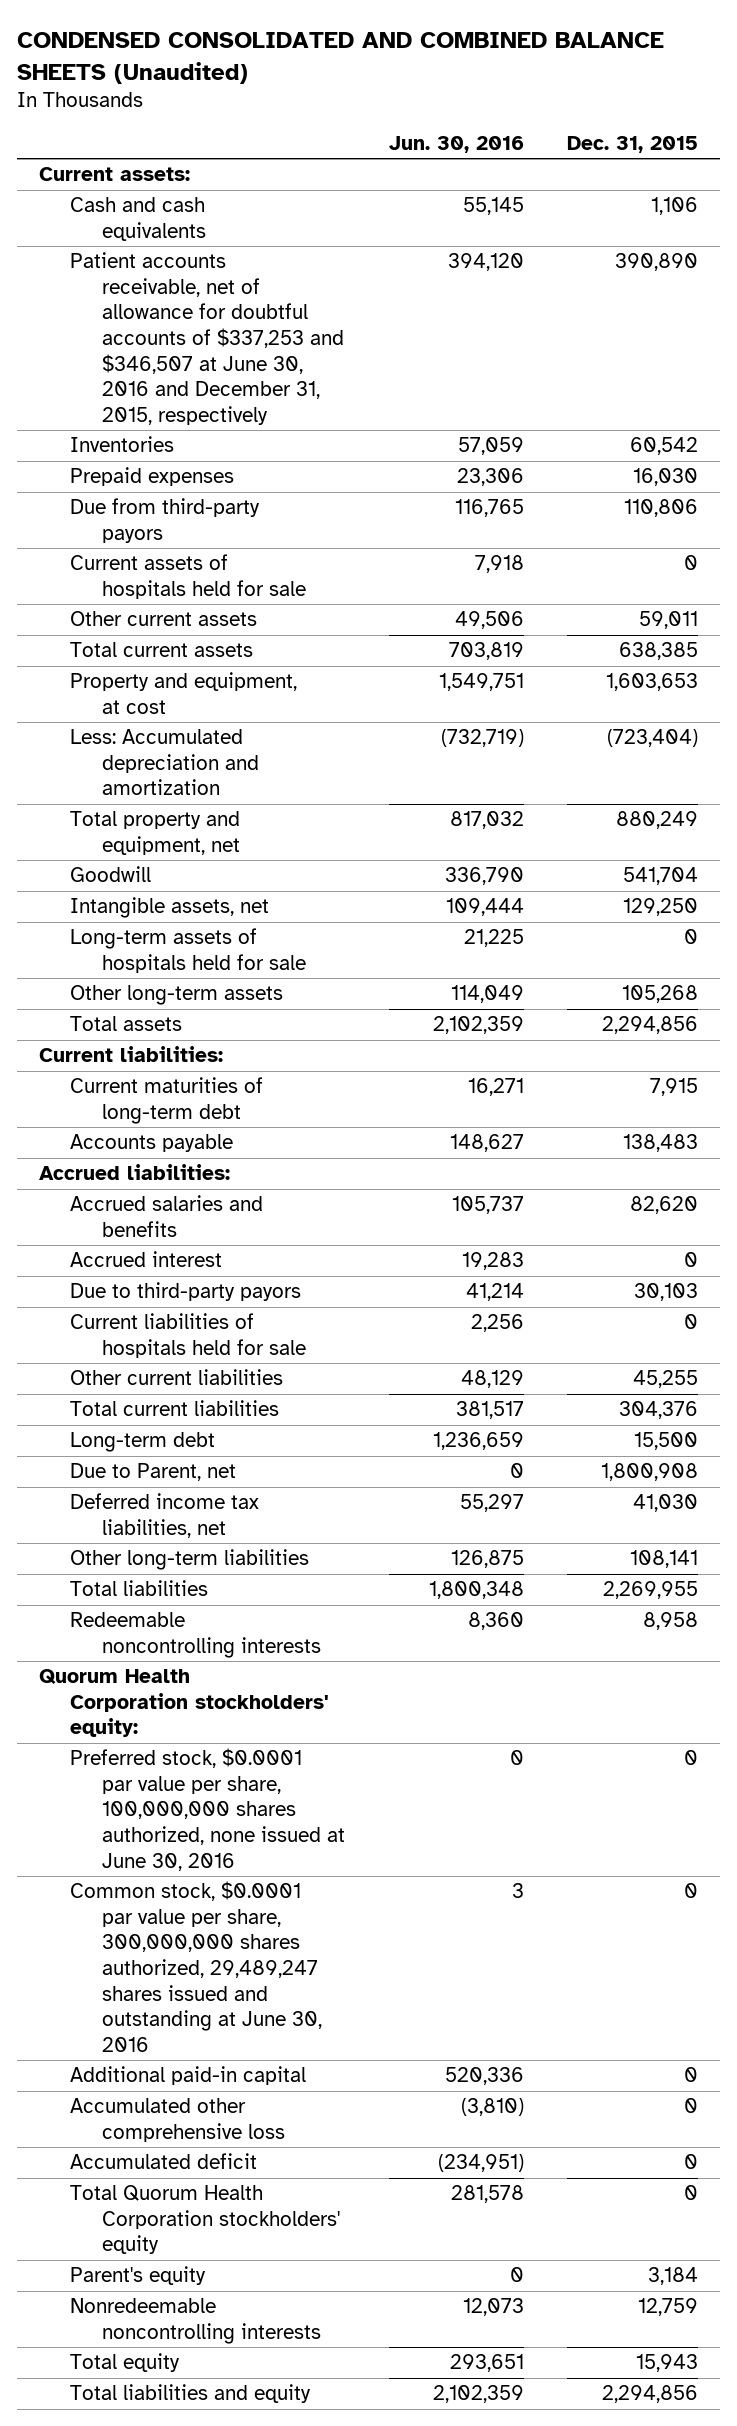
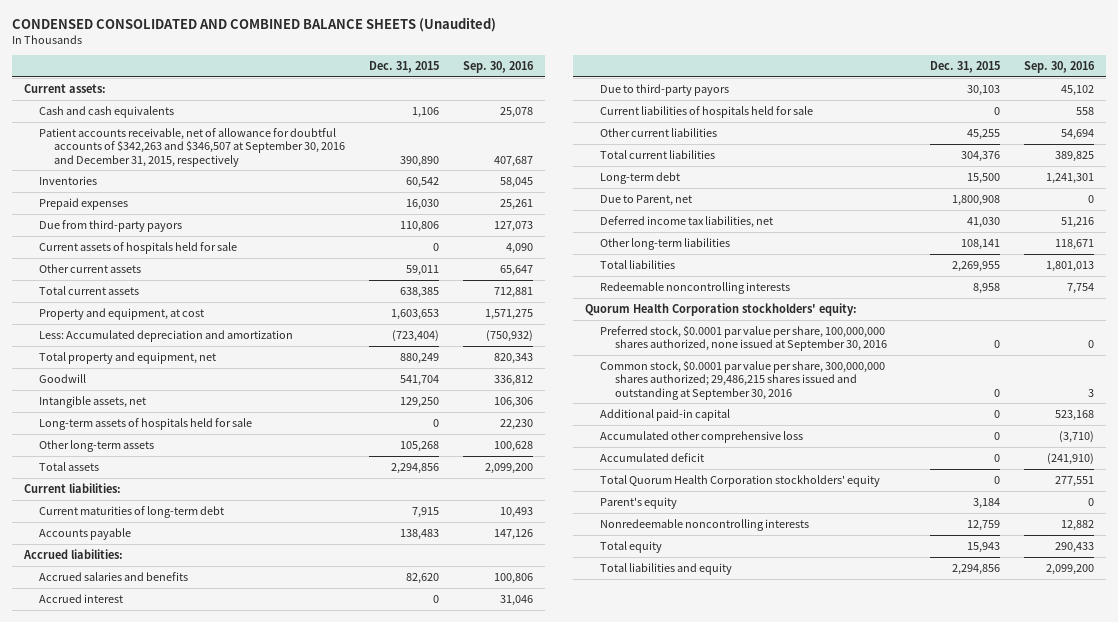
- | Jun. 30, 2016 | Dec. 31, 2015
+ | Dec. 31, 2015 | Sep. 30, 2016
- Patient accounts receivable, net of allowance for doubtful accounts of $337,253 and $346,507 at June 30, 2016 and December 31, 2015, respectively | 394,120 | 390,890
+ Patient accounts receivable, net of allowance for doubtful accounts of $342,263 and $346,507 at September 30, 2016 and December 31, 2015, respectively | 390,890 | 407,687
- Preferred stock, $0.0001 par value per share, 100,000,000 shares authorized, none issued at June 30, 2016 | 0 | 0
- Common stock, $0.0001 par value per share, 300,000,000 shares authorized, 29,489,247 shares issued and outstanding at June 30, 2016 | 3 | 0
+ Preferred stock, $0.0001 par value per share, 100,000,000 shares authorized, none issued at September 30, 2016 | 0 | 0
+ Common stock, $0.0001 par value per share, 300,000,000 shares authorized; 29,486,215 shares issued and outstanding at September 30, 2016 | 0 | 3

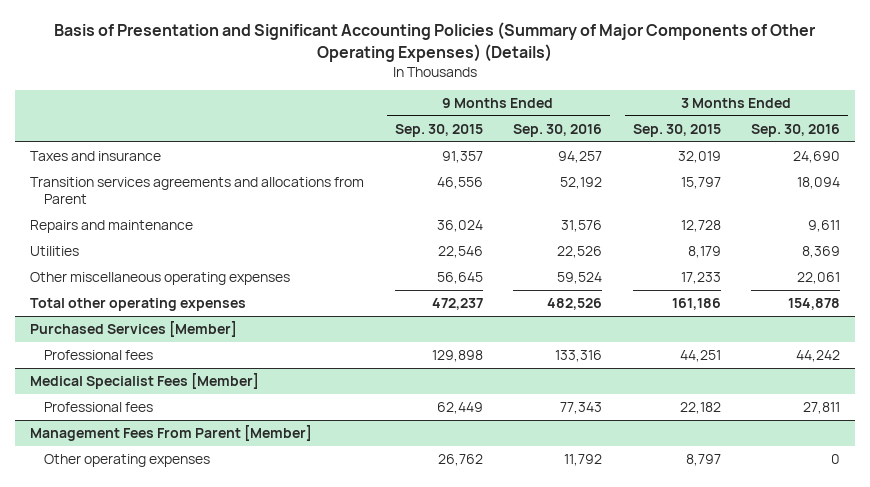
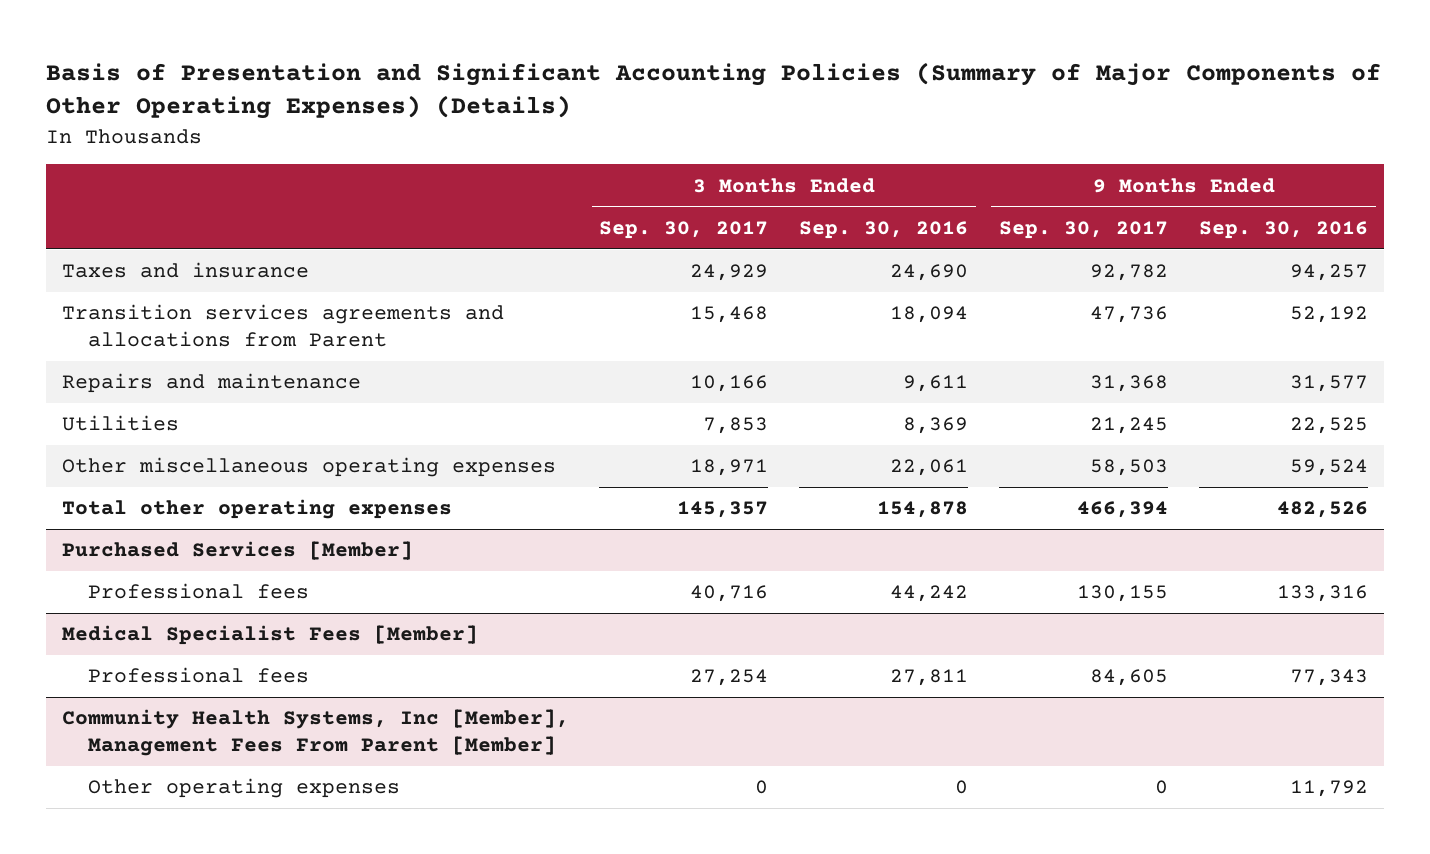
- | 9 Months Ended Sep. 30, 2015 | 9 Months Ended Sep. 30, 2016 | 3 Months Ended Sep. 30, 2015 | 3 Months Ended Sep. 30, 2016
+ | 3 Months Ended Sep. 30, 2017 | 3 Months Ended Sep. 30, 2016 | 9 Months Ended Sep. 30, 2017 | 9 Months Ended Sep. 30, 2016
- Repairs and maintenance | 36,024 | 31,576 | 12,728 | 9,611
- Utilities | 22,546 | 22,526 | 8,179 | 8,369
+ Repairs and maintenance | 10,166 | 9,611 | 31,368 | 31,577
+ Utilities | 7,853 | 8,369 | 21,245 | 22,525
- Management Fees From Parent [Member]
+ Community Health Systems, Inc [Member], Management Fees From Parent [Member]

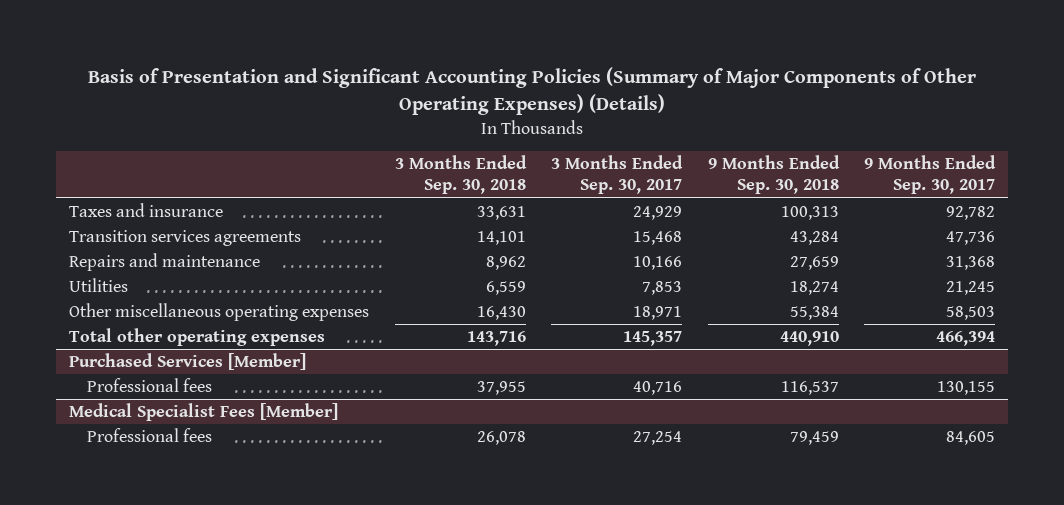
- | 3 Months Ended Sep. 30, 2017 | 3 Months Ended Sep. 30, 2016 | 9 Months Ended Sep. 30, 2017 | 9 Months Ended Sep. 30, 2016
+ | 3 Months Ended Sep. 30, 2018 | 3 Months Ended Sep. 30, 2017 | 9 Months Ended Sep. 30, 2018 | 9 Months Ended Sep. 30, 2017
- Transition services agreements and allocations from Parent | 15,468 | 18,094 | 47,736 | 52,192
+ Transition services agreements | 14,101 | 15,468 | 43,284 | 47,736
- Community Health Systems, Inc [Member], Management Fees From Parent [Member]
- Other operating expenses | 0 | 0 | 0 | 11,792

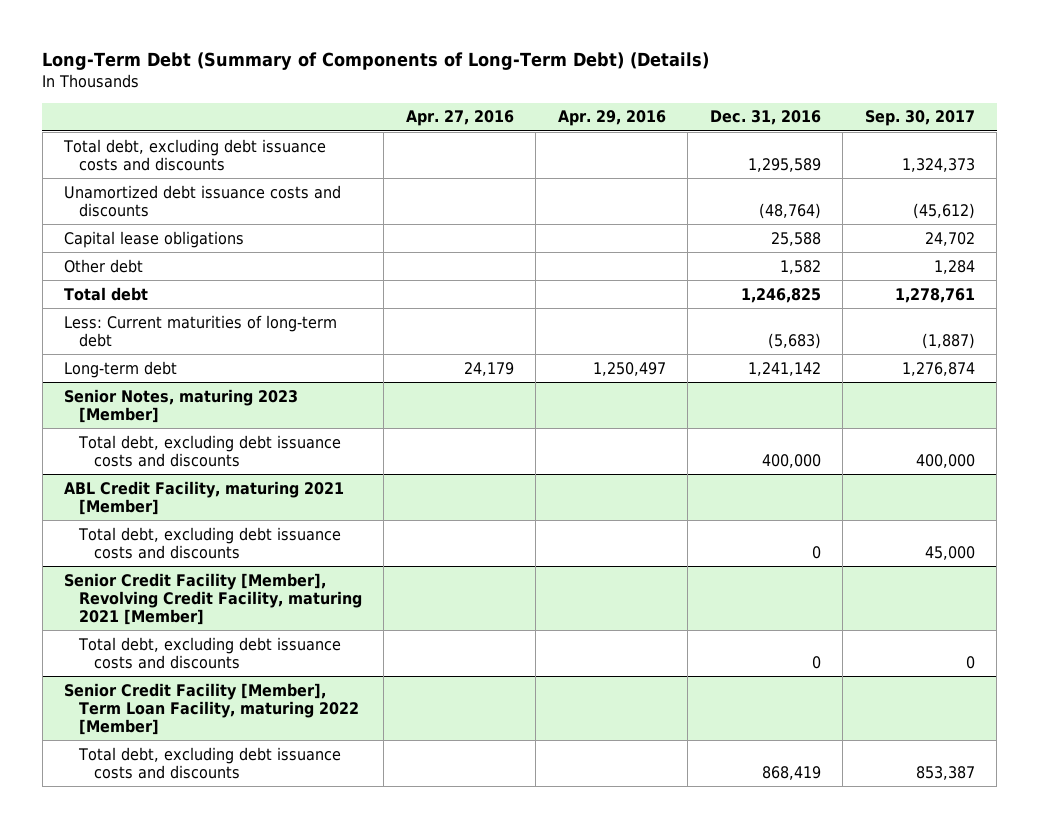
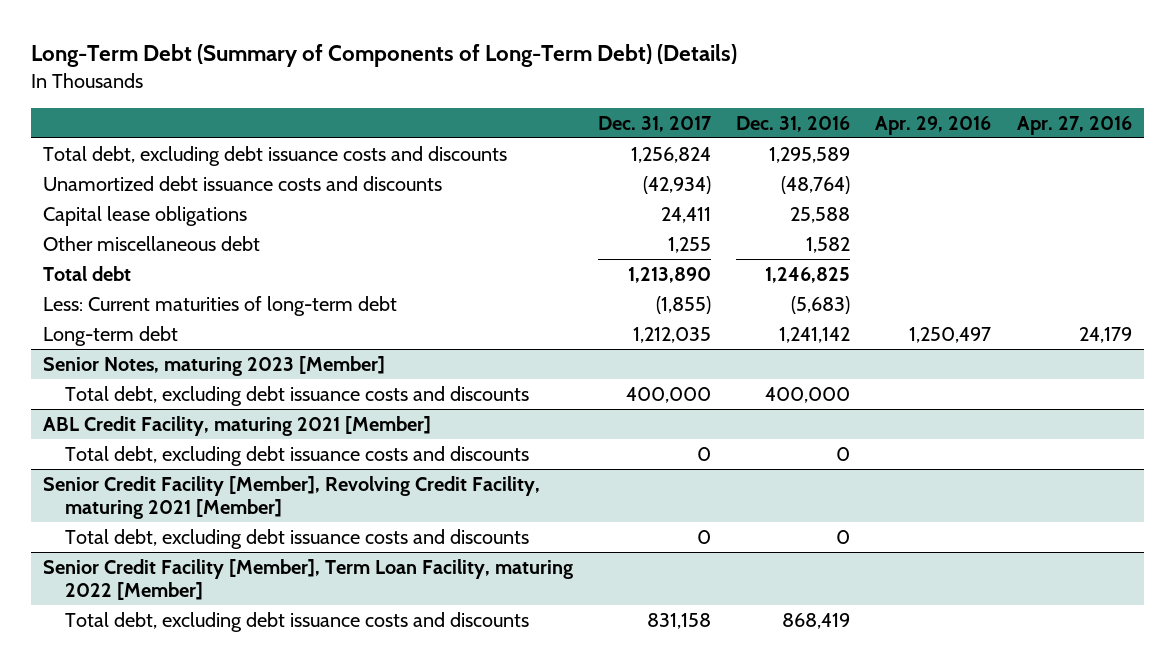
- | Apr. 27, 2016 | Apr. 29, 2016 | Dec. 31, 2016 | Sep. 30, 2017
+ | Dec. 31, 2017 | Dec. 31, 2016 | Apr. 29, 2016 | Apr. 27, 2016
- Other debt | | | 1,582 | 1,284
+ Other miscellaneous debt | 1,255 | 1,582 | |

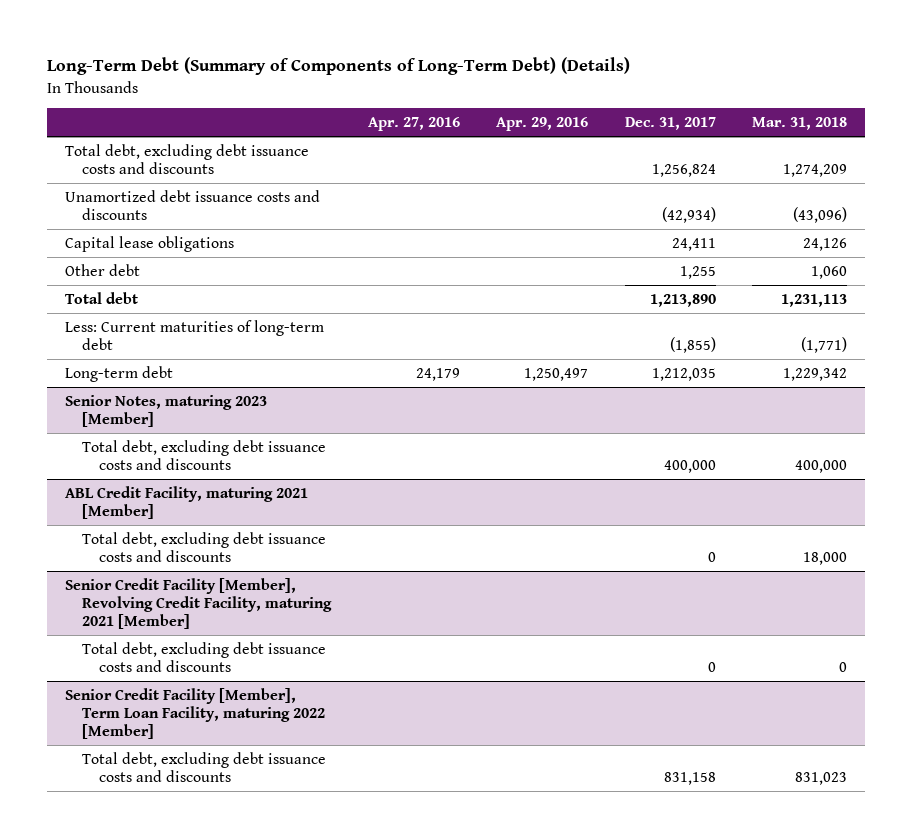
- | Dec. 31, 2017 | Dec. 31, 2016 | Apr. 29, 2016 | Apr. 27, 2016
+ | Apr. 27, 2016 | Apr. 29, 2016 | Dec. 31, 2017 | Mar. 31, 2018
- Other miscellaneous debt | 1,255 | 1,582 | |
+ Other debt | | | 1,255 | 1,060

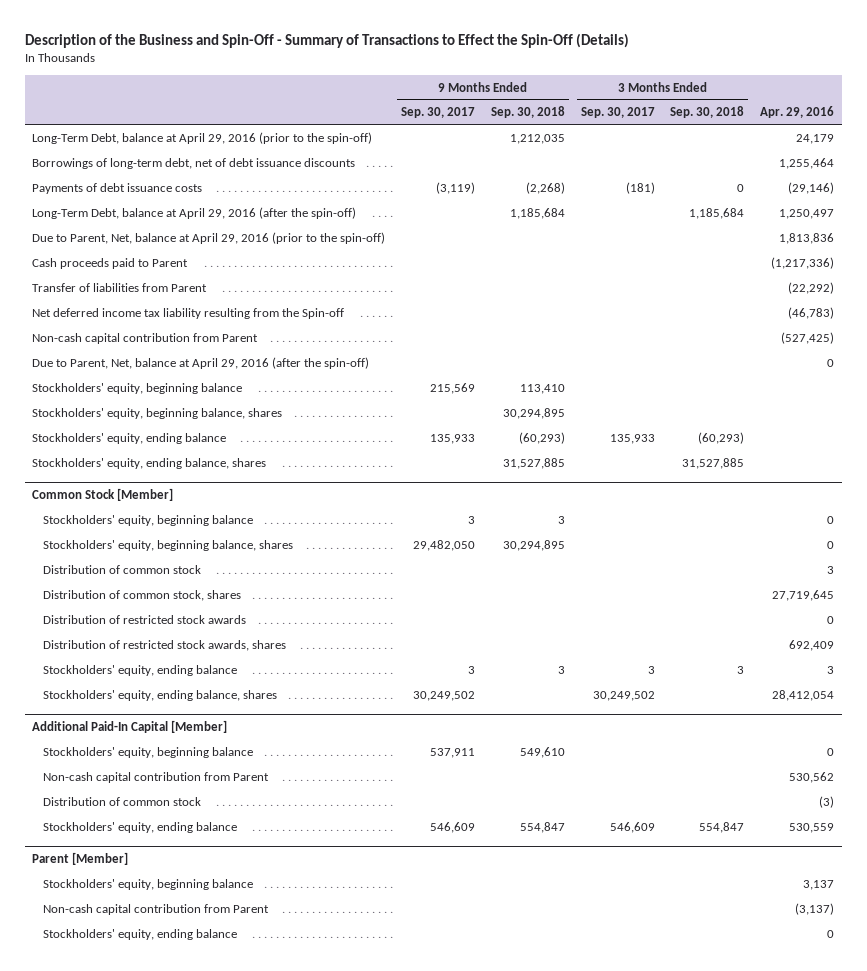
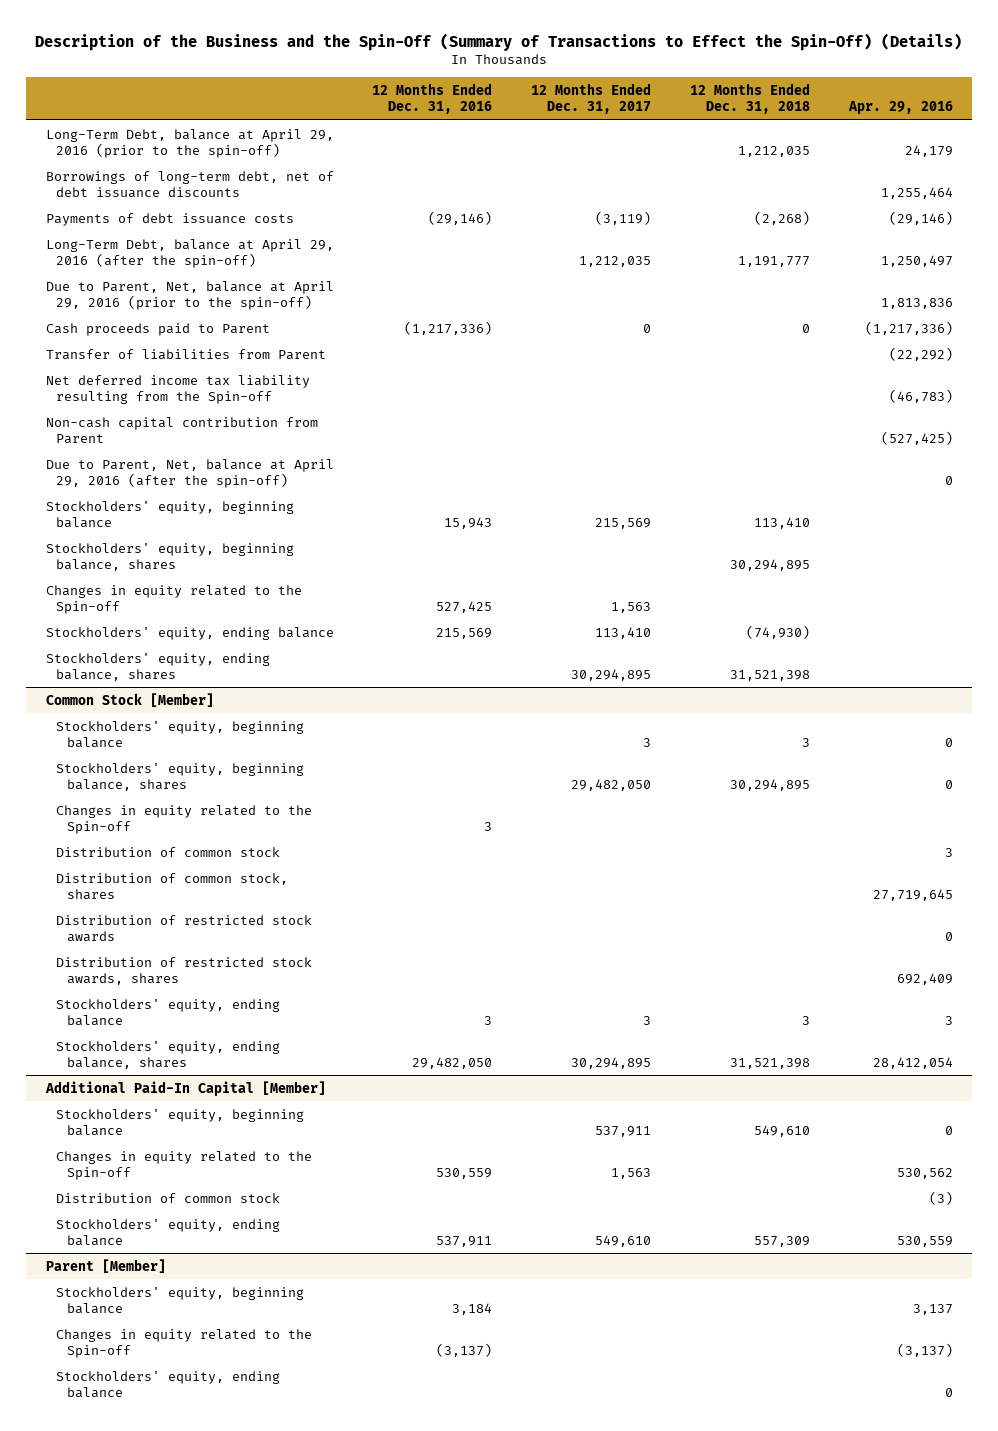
- Description of the Business and Spin-Off - Summary of Transactions to Effect the Spin-Off (Details)
+ Description of the Business and the Spin-Off (Summary of Transactions to Effect the Spin-Off) (Details)
- | 9 Months Ended Sep. 30, 2017 | 9 Months Ended Sep. 30, 2018 | 3 Months Ended Sep. 30, 2017 | 3 Months Ended Sep. 30, 2018 | Apr. 29, 2016
+ | 12 Months Ended Dec. 31, 2016 | 12 Months Ended Dec. 31, 2017 | 12 Months Ended Dec. 31, 2018 | Apr. 29, 2016
+ Changes in equity related to the Spin-off | 527,425 | 1,563 | |
@ Common Stock [Member]
+ Changes in equity related to the Spin-off | 3 | | |
@ Additional Paid-In Capital [Member]
- Non-cash capital contribution from Parent | | | | | 530,562
+ Changes in equity related to the Spin-off | 530,559 | 1,563 | | 530,562
@ Parent [Member]
- Non-cash capital contribution from Parent | | | | | (3,137)
+ Changes in equity related to the Spin-off | (3,137) | | | (3,137)

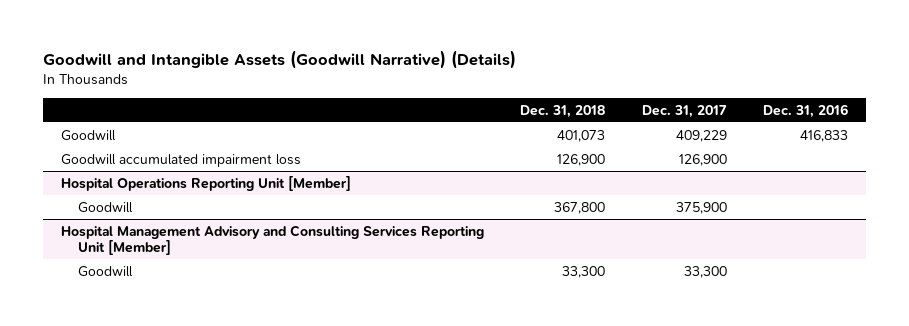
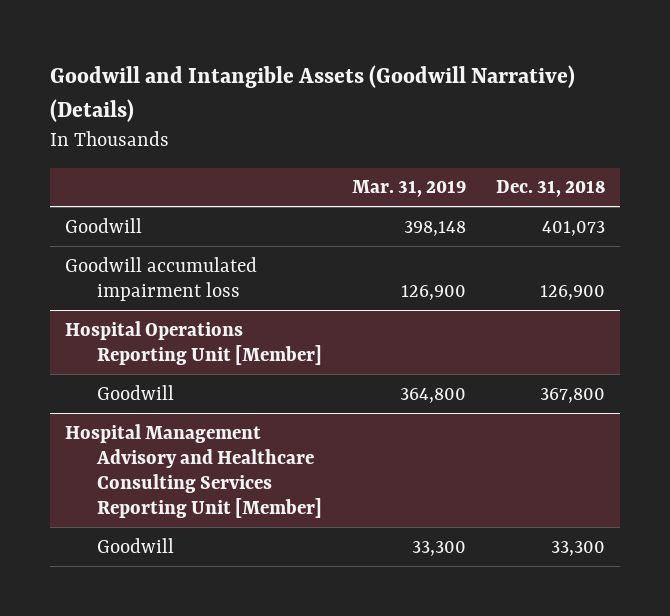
- | Dec. 31, 2018 | Dec. 31, 2017 | Dec. 31, 2016
+ | Mar. 31, 2019 | Dec. 31, 2018
- Hospital Management Advisory and Consulting Services Reporting Unit [Member]
+ Hospital Management Advisory and Healthcare Consulting Services Reporting Unit [Member]

